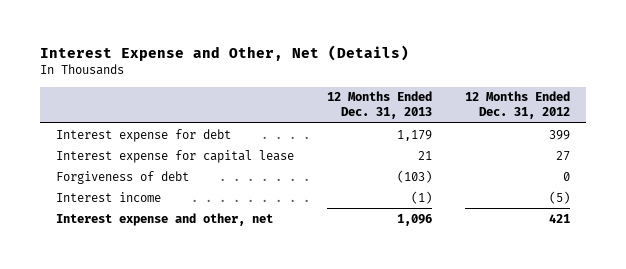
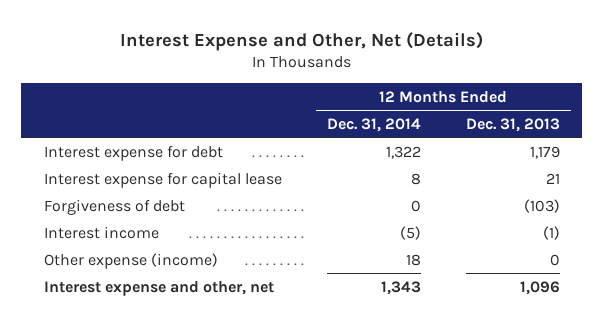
- | 12 Months Ended Dec. 31, 2013 | 12 Months Ended Dec. 31, 2012
+ | 12 Months Ended Dec. 31, 2014 | 12 Months Ended Dec. 31, 2013
+ Other expense (income) | 18 | 0

